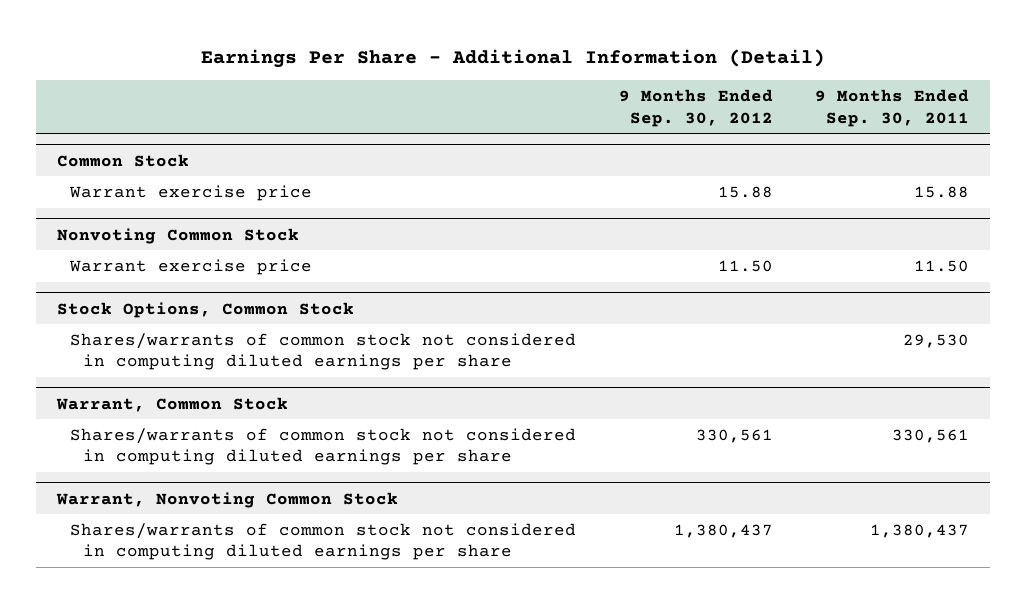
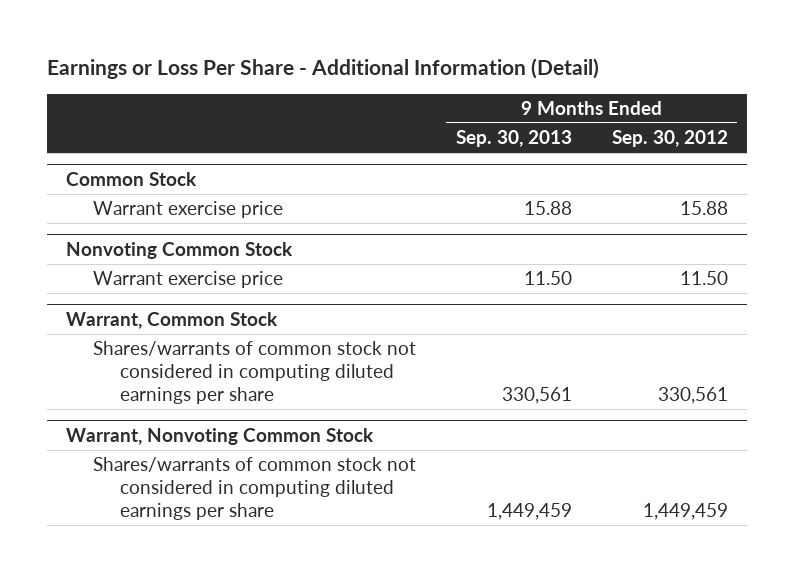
- Earnings Per Share - Additional Information (Detail)
+ Earnings or Loss Per Share - Additional Information (Detail)
- | 9 Months Ended Sep. 30, 2012 | 9 Months Ended Sep. 30, 2011
+ | 9 Months Ended Sep. 30, 2013 | 9 Months Ended Sep. 30, 2012
- Stock Options, Common Stock
- Shares/warrants of common stock not considered in computing diluted earnings per share | | 29,530
@ Warrant, Nonvoting Common Stock
- Shares/warrants of common stock not considered in computing diluted earnings per share | 1,380,437 | 1,380,437
+ Shares/warrants of common stock not considered in computing diluted earnings per share | 1,449,459 | 1,449,459

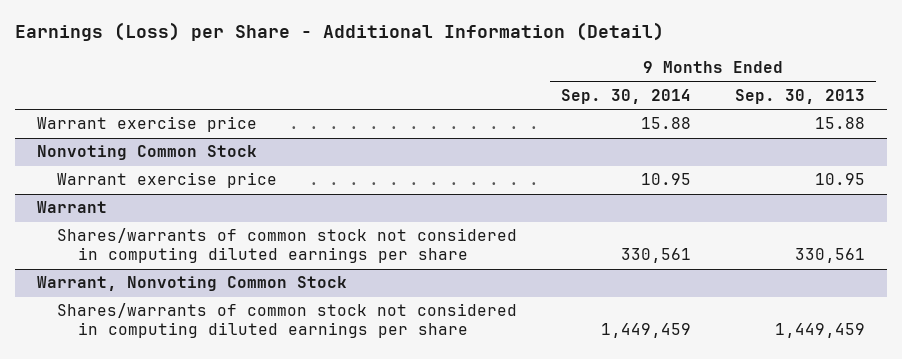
- Earnings or Loss Per Share - Additional Information (Detail)
+ Earnings (Loss) per Share - Additional Information (Detail)
- | 9 Months Ended Sep. 30, 2013 | 9 Months Ended Sep. 30, 2012
+ | 9 Months Ended Sep. 30, 2014 | 9 Months Ended Sep. 30, 2013
- Common Stock
@ Nonvoting Common Stock
- Warrant exercise price | 11.50 | 11.50
- Warrant, Common Stock
@ Nonvoting Common Stock
+ Warrant exercise price | 10.95 | 10.95
+ Warrant

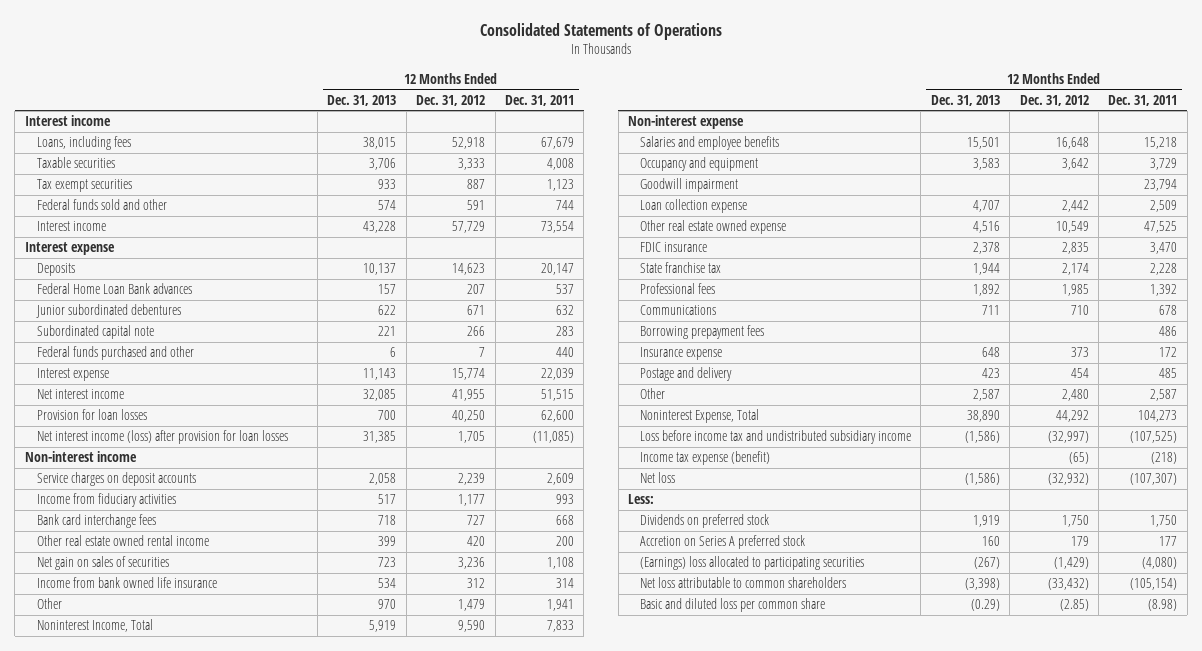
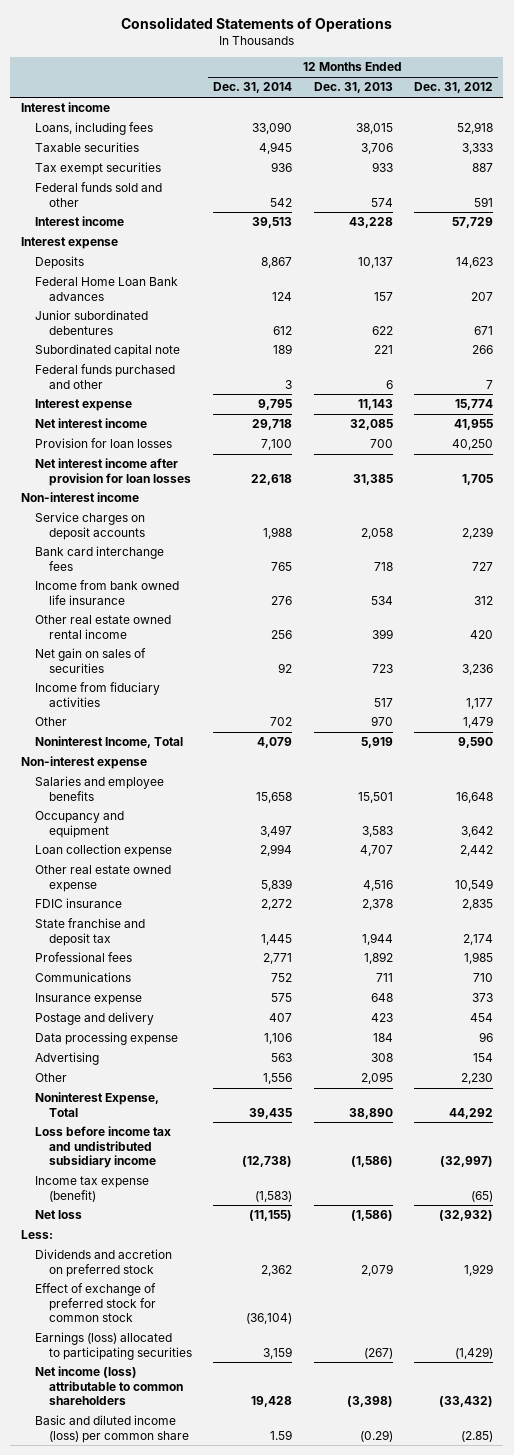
- | 12 Months Ended Dec. 31, 2013 | 12 Months Ended Dec. 31, 2012 | 12 Months Ended Dec. 31, 2011
+ | 12 Months Ended Dec. 31, 2014 | 12 Months Ended Dec. 31, 2013 | 12 Months Ended Dec. 31, 2012
- Net interest income (loss) after provision for loan losses | 31,385 | 1,705 | (11,085)
+ Net interest income after provision for loan losses | 22,618 | 31,385 | 1,705
moved up: Income from bank owned life insurance | 276 | 534 | 312
moved down: Income from fiduciary activities | | 517 | 1,177
- Goodwill impairment | | | 23,794
- State franchise tax | 1,944 | 2,174 | 2,228
+ State franchise and deposit tax | 1,445 | 1,944 | 2,174
- Borrowing prepayment fees | | | 486
- Other | 2,587 | 2,480 | 2,587
+ Data processing expense | 1,106 | 184 | 96
+ Advertising | 563 | 308 | 154
+ Other | 1,556 | 2,095 | 2,230
- Dividends on preferred stock | 1,919 | 1,750 | 1,750
- Accretion on Series A preferred stock | 160 | 179 | 177
- (Earnings) loss allocated to participating securities | (267) | (1,429) | (4,080)
- Net loss attributable to common shareholders | (3,398) | (33,432) | (105,154)
- Basic and diluted loss per common share | (0.29) | (2.85) | (8.98)
+ Dividends and accretion on preferred stock | 2,362 | 2,079 | 1,929
+ Effect of exchange of preferred stock for common stock | (36,104) | |
+ Earnings (loss) allocated to participating securities | 3,159 | (267) | (1,429)
+ Net income (loss) attributable to common shareholders | 19,428 | (3,398) | (33,432)
+ Basic and diluted income (loss) per common share | 1.59 | (0.29) | (2.85)

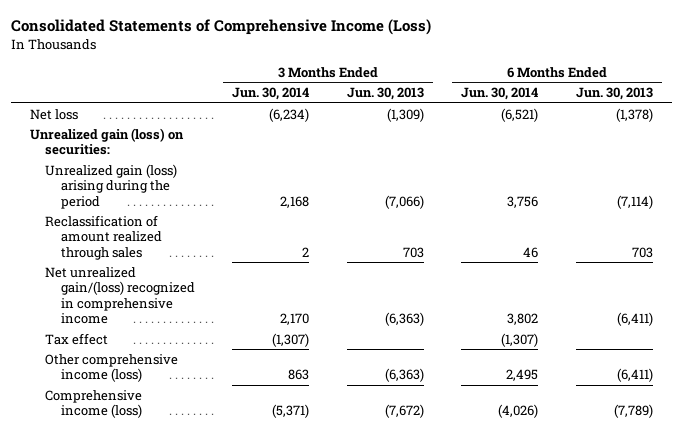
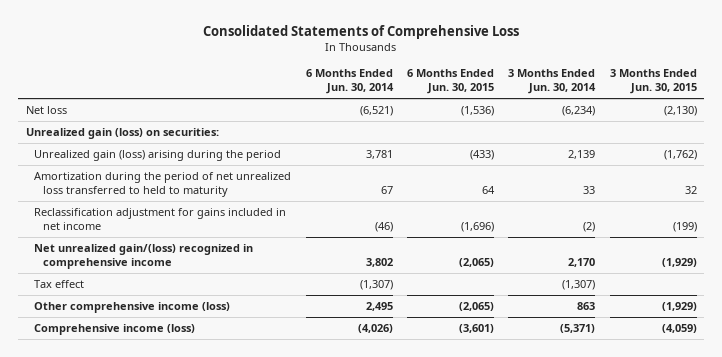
- Consolidated Statements of Comprehensive Income (Loss)
+ Consolidated Statements of Comprehensive Loss
- | 3 Months Ended Jun. 30, 2014 | 3 Months Ended Jun. 30, 2013 | 6 Months Ended Jun. 30, 2014 | 6 Months Ended Jun. 30, 2013
+ | 6 Months Ended Jun. 30, 2014 | 6 Months Ended Jun. 30, 2015 | 3 Months Ended Jun. 30, 2014 | 3 Months Ended Jun. 30, 2015
- Unrealized gain (loss) arising during the period | 2,168 | (7,066) | 3,756 | (7,114)
- Reclassification of amount realized through sales | 2 | 703 | 46 | 703
+ Unrealized gain (loss) arising during the period | 3,781 | (433) | 2,139 | (1,762)
+ Amortization during the period of net unrealized loss transferred to held to maturity | 67 | 64 | 33 | 32
+ Reclassification adjustment for gains included in net income | (46) | (1,696) | (2) | (199)

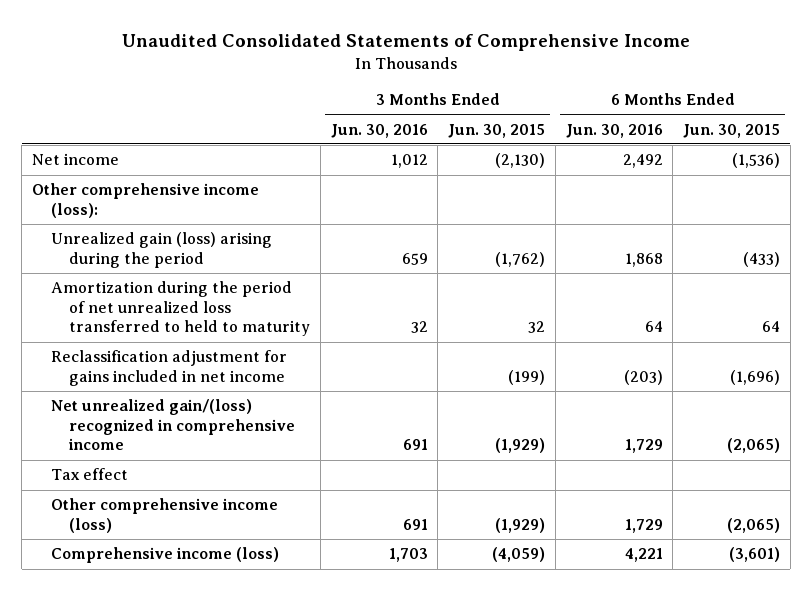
- Consolidated Statements of Comprehensive Loss
+ Unaudited Consolidated Statements of Comprehensive Income
- | 6 Months Ended Jun. 30, 2014 | 6 Months Ended Jun. 30, 2015 | 3 Months Ended Jun. 30, 2014 | 3 Months Ended Jun. 30, 2015
+ | 3 Months Ended Jun. 30, 2016 | 3 Months Ended Jun. 30, 2015 | 6 Months Ended Jun. 30, 2016 | 6 Months Ended Jun. 30, 2015
- Net loss | (6,521) | (1,536) | (6,234) | (2,130)
- Unrealized gain (loss) on securities:
+ Net income | 1,012 | (2,130) | 2,492 | (1,536)
+ Other comprehensive income (loss):

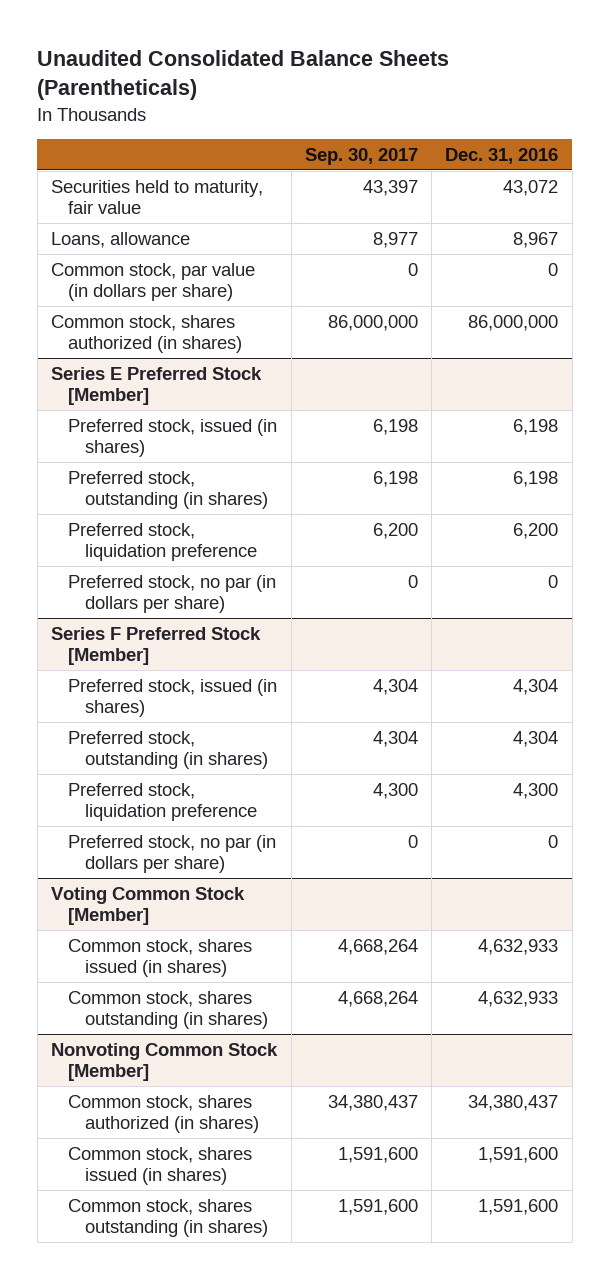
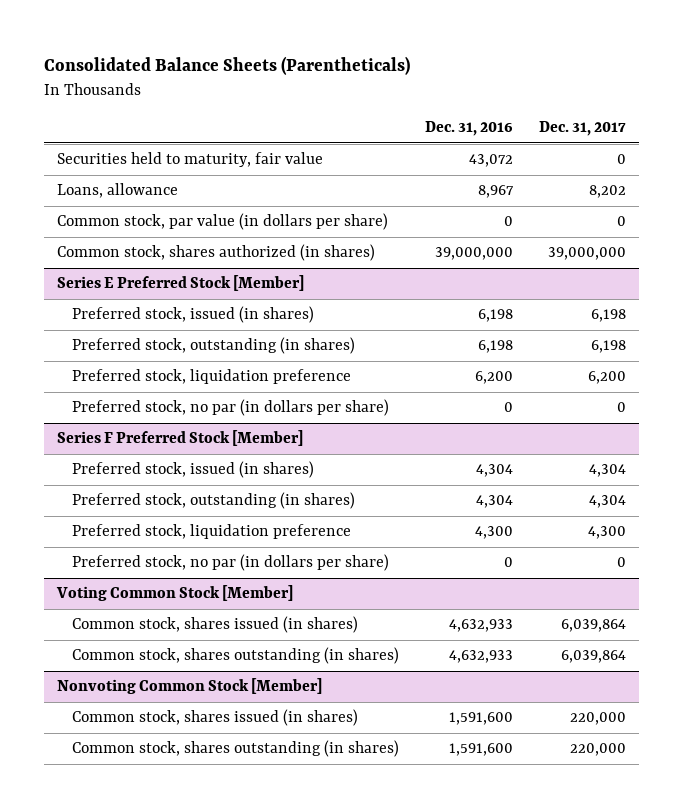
- Unaudited Consolidated Balance Sheets (Parentheticals)
+ Consolidated Balance Sheets (Parentheticals)
- | Sep. 30, 2017 | Dec. 31, 2016
+ | Dec. 31, 2016 | Dec. 31, 2017
- Common stock, shares authorized (in shares) | 86,000,000 | 86,000,000
+ Common stock, shares authorized (in shares) | 39,000,000 | 39,000,000
@ Nonvoting Common Stock [Member]
- Common stock, shares authorized (in shares) | 34,380,437 | 34,380,437

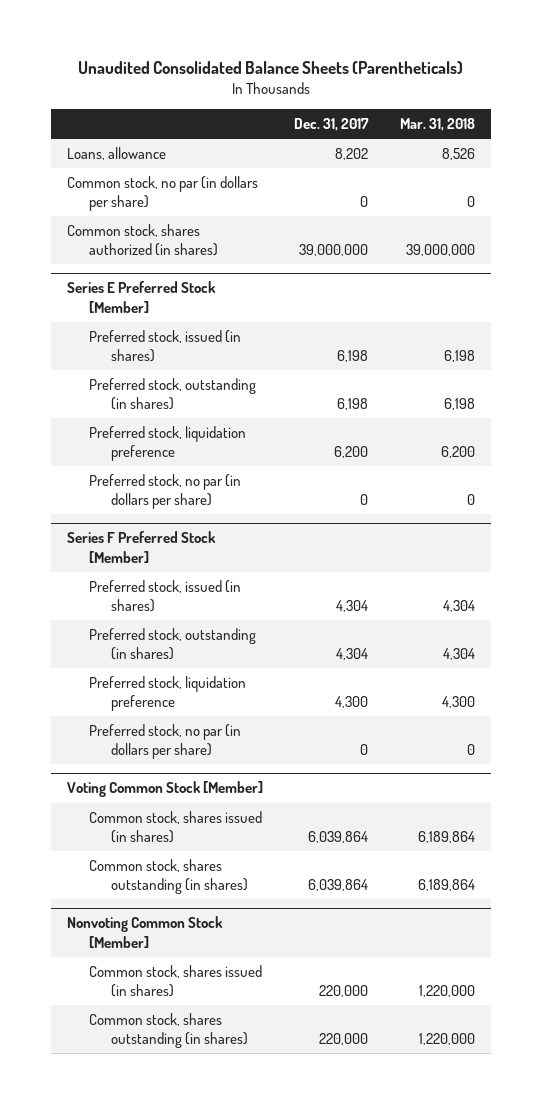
- Consolidated Balance Sheets (Parentheticals)
+ Unaudited Consolidated Balance Sheets (Parentheticals)
- | Dec. 31, 2016 | Dec. 31, 2017
+ | Dec. 31, 2017 | Mar. 31, 2018
- Securities held to maturity, fair value | 43,072 | 0
- Common stock, par value (in dollars per share) | 0 | 0
+ Common stock, no par (in dollars per share) | 0 | 0

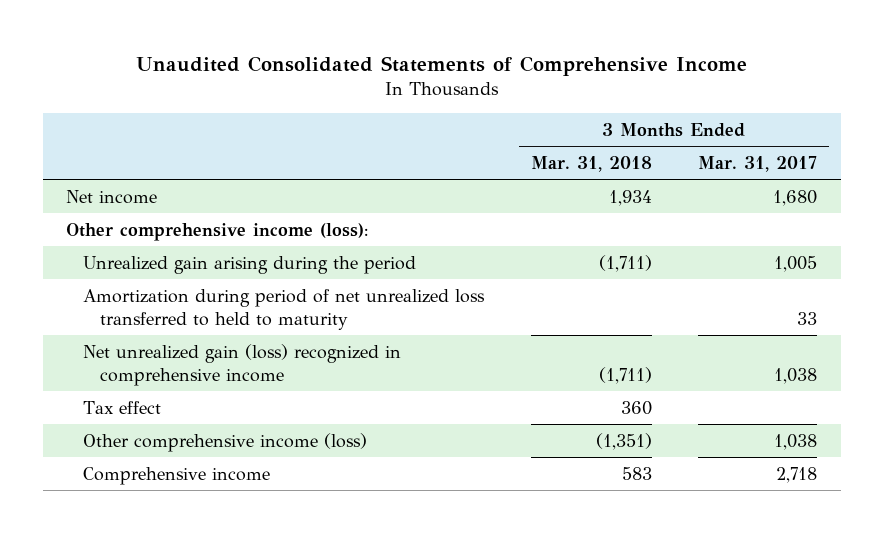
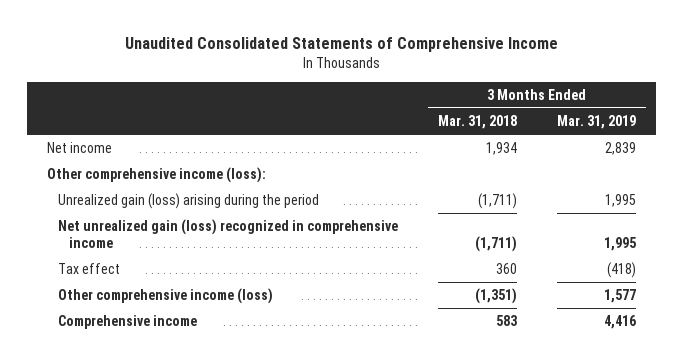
- | 3 Months Ended Mar. 31, 2018 | 3 Months Ended Mar. 31, 2017
+ | 3 Months Ended Mar. 31, 2018 | 3 Months Ended Mar. 31, 2019
- Unrealized gain arising during the period | (1,711) | 1,005
- Amortization during period of net unrealized loss transferred to held to maturity | | 33
+ Unrealized gain (loss) arising during the period | (1,711) | 1,995

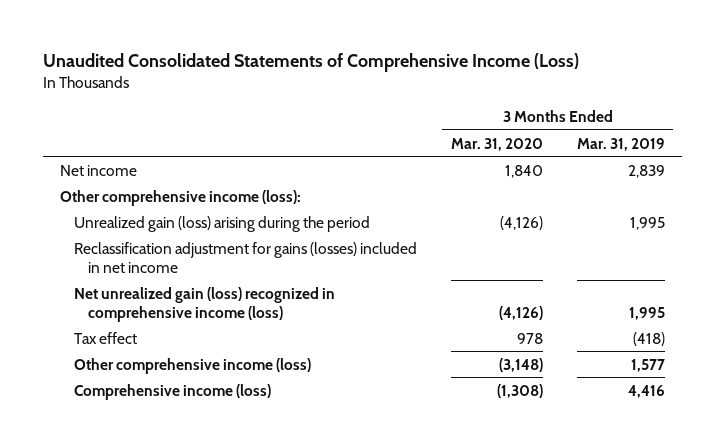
- Unaudited Consolidated Statements of Comprehensive Income
+ Unaudited Consolidated Statements of Comprehensive Income (Loss)
- | 3 Months Ended Mar. 31, 2018 | 3 Months Ended Mar. 31, 2019
+ | 3 Months Ended Mar. 31, 2020 | 3 Months Ended Mar. 31, 2019
- Net unrealized gain (loss) recognized in comprehensive income | (1,711) | 1,995
+ Reclassification adjustment for gains (losses) included in net income
+ Net unrealized gain (loss) recognized in comprehensive income (loss) | (4,126) | 1,995
- Comprehensive income | 583 | 4,416
+ Comprehensive income (loss) | (1,308) | 4,416

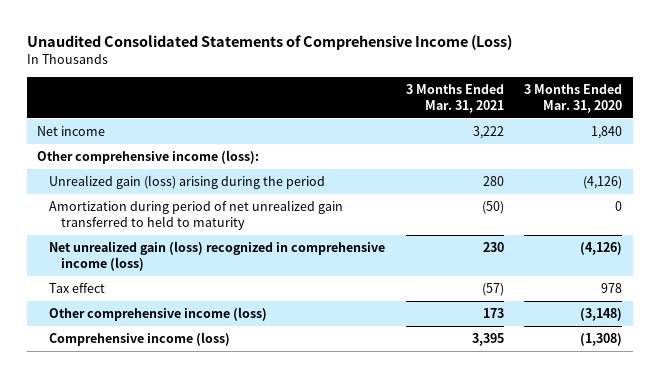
- | 3 Months Ended Mar. 31, 2020 | 3 Months Ended Mar. 31, 2019
+ | 3 Months Ended Mar. 31, 2021 | 3 Months Ended Mar. 31, 2020
- Reclassification adjustment for gains (losses) included in net income
+ Amortization during period of net unrealized gain transferred to held to maturity | (50) | 0

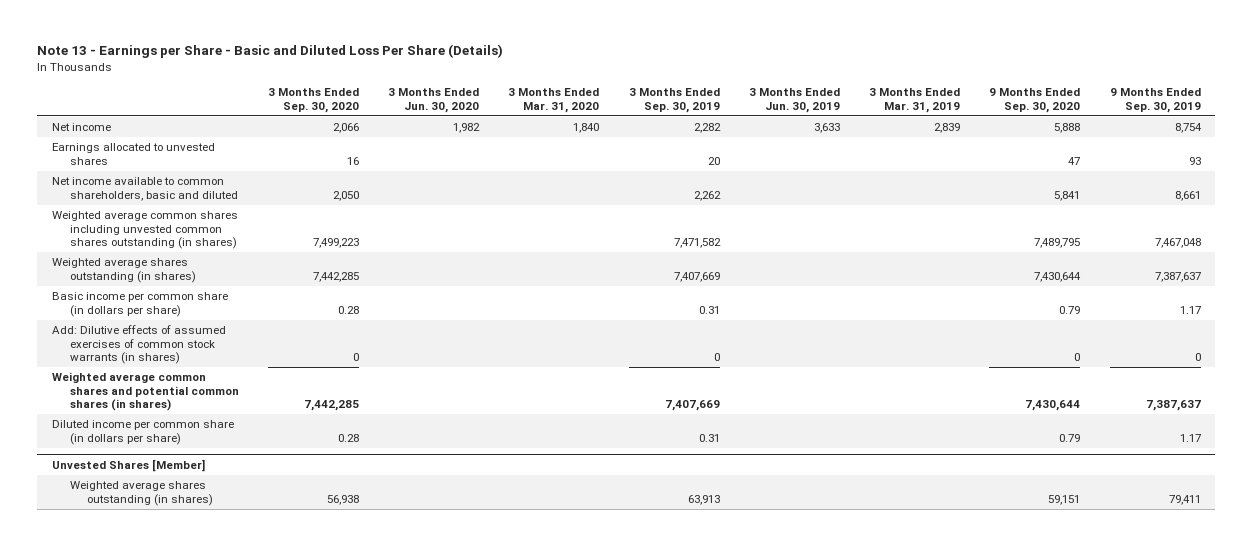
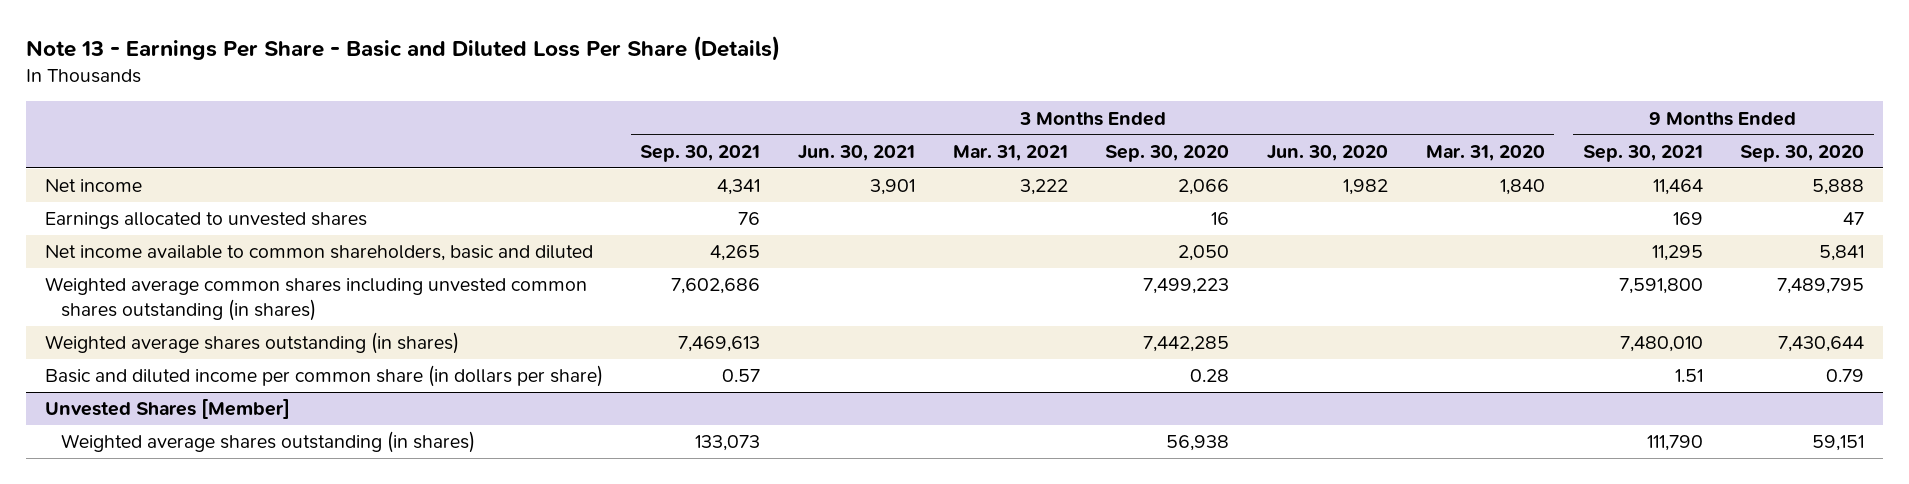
- Note 13 - Earnings per Share - Basic and Diluted Loss Per Share (Details)
+ Note 13 - Earnings Per Share - Basic and Diluted Loss Per Share (Details)
- | 3 Months Ended Sep. 30, 2020 | 3 Months Ended Jun. 30, 2020 | 3 Months Ended Mar. 31, 2020 | 3 Months Ended Sep. 30, 2019 | 3 Months Ended Jun. 30, 2019 | 3 Months Ended Mar. 31, 2019 | 9 Months Ended Sep. 30, 2020 | 9 Months Ended Sep. 30, 2019
+ | 3 Months Ended Sep. 30, 2021 | 3 Months Ended Jun. 30, 2021 | 3 Months Ended Mar. 31, 2021 | 3 Months Ended Sep. 30, 2020 | 3 Months Ended Jun. 30, 2020 | 3 Months Ended Mar. 31, 2020 | 9 Months Ended Sep. 30, 2021 | 9 Months Ended Sep. 30, 2020
- Basic income per common share (in dollars per share) | 0.28 | | | 0.31 | | | 0.79 | 1.17
- Add: Dilutive effects of assumed exercises of common stock warrants (in shares) | 0 | | | 0 | | | 0 | 0
- Weighted average common shares and potential common shares (in shares) | 7,442,285 | | | 7,407,669 | | | 7,430,644 | 7,387,637
- Diluted income per common share (in dollars per share) | 0.28 | | | 0.31 | | | 0.79 | 1.17
+ Basic and diluted income per common share (in dollars per share) | 0.57 | | | 0.28 | | | 1.51 | 0.79

